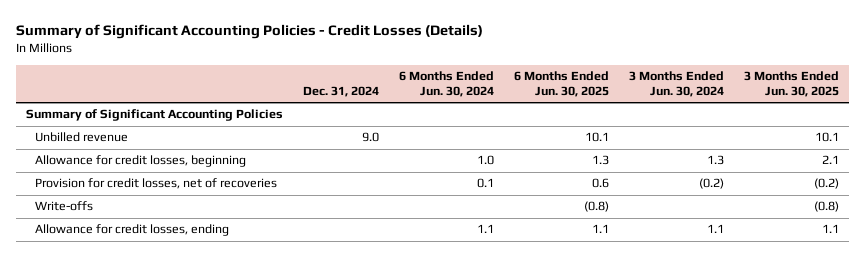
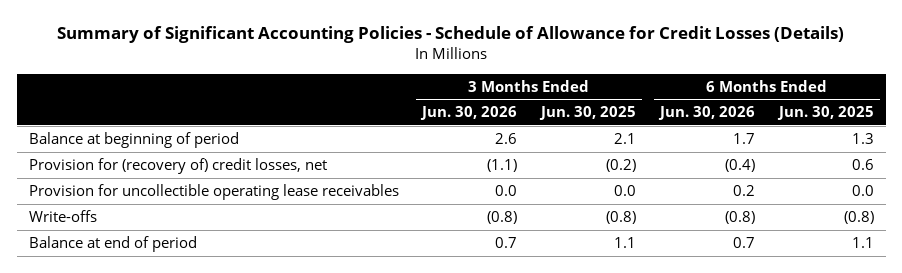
- Summary of Significant Accounting Policies - Credit Losses (Details)
+ Summary of Significant Accounting Policies - Schedule of Allowance for Credit Losses (Details)
- | Dec. 31, 2024 | 6 Months Ended Jun. 30, 2024 | 6 Months Ended Jun. 30, 2025 | 3 Months Ended Jun. 30, 2024 | 3 Months Ended Jun. 30, 2025
+ | 3 Months Ended Jun. 30, 2026 | 3 Months Ended Jun. 30, 2025 | 6 Months Ended Jun. 30, 2026 | 6 Months Ended Jun. 30, 2025
- Summary of Significant Accounting Policies
- Unbilled revenue | 9.0 | | 10.1 | | 10.1
- Allowance for credit losses, beginning | | 1.0 | 1.3 | 1.3 | 2.1
- Provision for credit losses, net of recoveries | | 0.1 | 0.6 | (0.2) | (0.2)
+ Balance at beginning of period | 2.6 | 2.1 | 1.7 | 1.3
+ Provision for (recovery of) credit losses, net | (1.1) | (0.2) | (0.4) | 0.6
+ Provision for uncollectible operating lease receivables | 0.0 | 0.0 | 0.2 | 0.0
- Allowance for credit losses, ending | | 1.1 | 1.1 | 1.1 | 1.1
+ Balance at end of period | 0.7 | 1.1 | 0.7 | 1.1

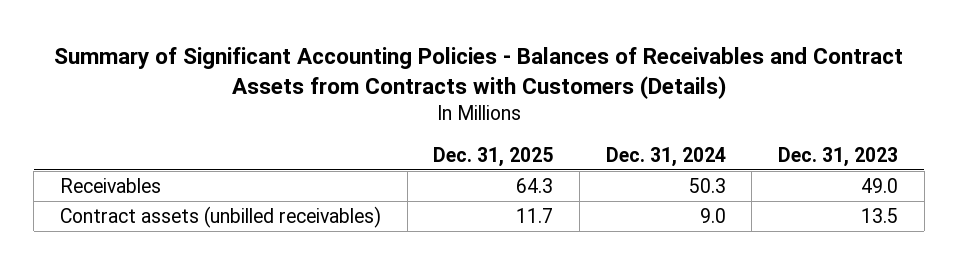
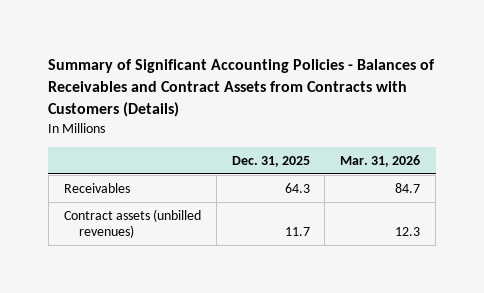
- | Dec. 31, 2025 | Dec. 31, 2024 | Dec. 31, 2023
+ | Dec. 31, 2025 | Mar. 31, 2026
- Contract assets (unbilled receivables) | 11.7 | 9.0 | 13.5
+ Contract assets (unbilled revenues) | 11.7 | 12.3

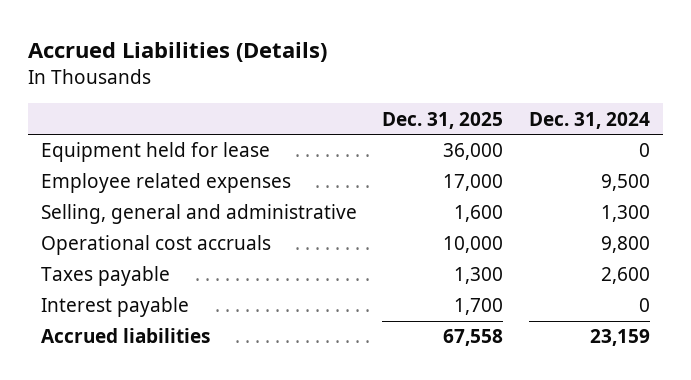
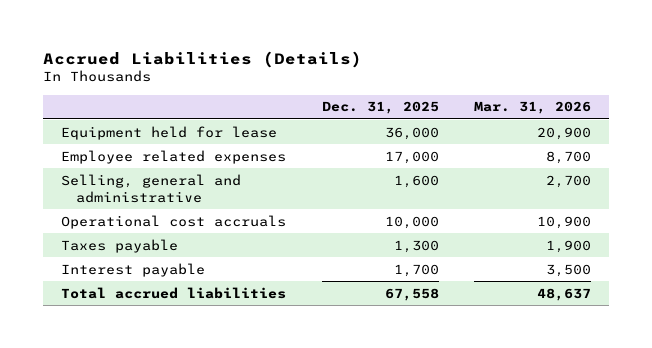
- | Dec. 31, 2025 | Dec. 31, 2024
+ | Dec. 31, 2025 | Mar. 31, 2026
- Accrued liabilities | 67,558 | 23,159
+ Total accrued liabilities | 67,558 | 48,637

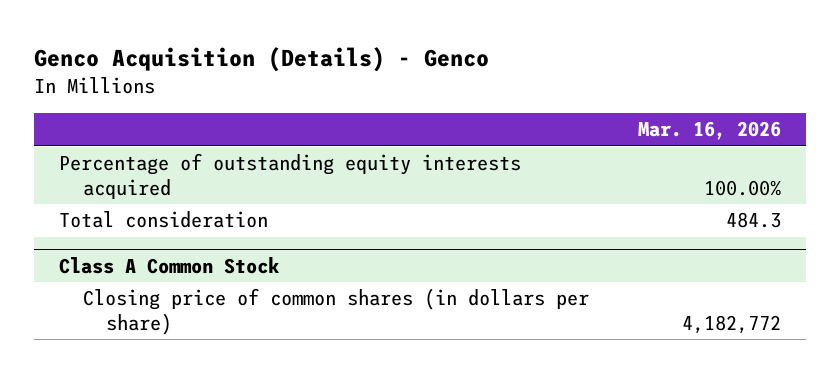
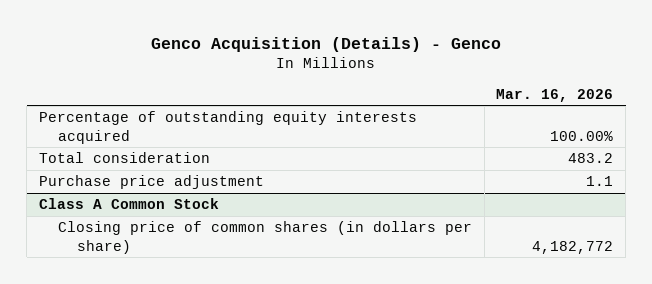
- Total consideration | 484.3
+ Total consideration | 483.2
+ Purchase price adjustment | 1.1

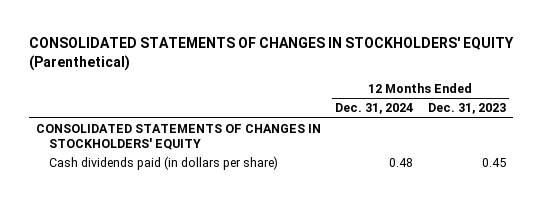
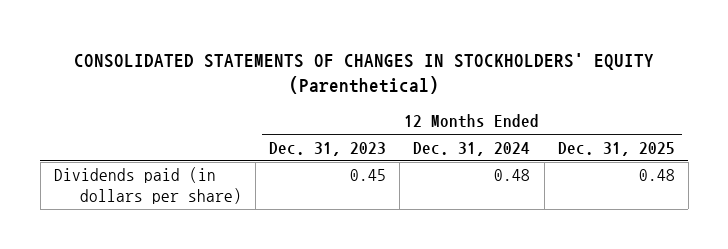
- | 12 Months Ended Dec. 31, 2024 | 12 Months Ended Dec. 31, 2023
+ | 12 Months Ended Dec. 31, 2023 | 12 Months Ended Dec. 31, 2024 | 12 Months Ended Dec. 31, 2025
- CONSOLIDATED STATEMENTS OF CHANGES IN STOCKHOLDERS' EQUITY
- Cash dividends paid (in dollars per share) | 0.48 | 0.45
+ Dividends paid (in dollars per share) | 0.45 | 0.48 | 0.48

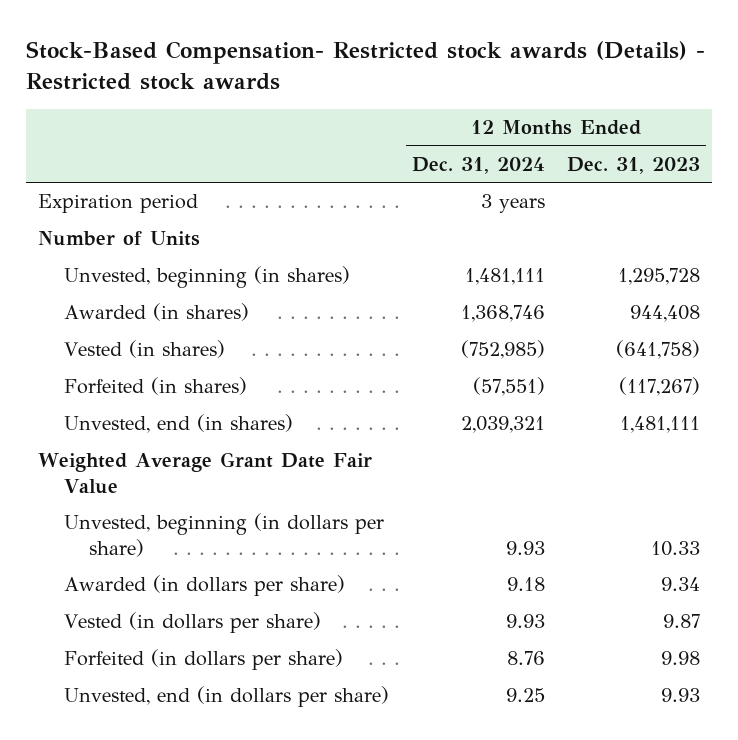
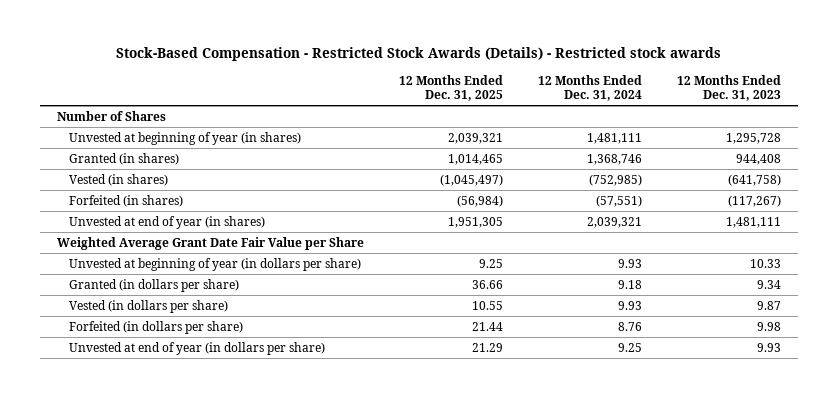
- Stock-Based Compensation- Restricted stock awards (Details) - Restricted stock awards
+ Stock-Based Compensation - Restricted Stock Awards (Details) - Restricted stock awards
- | 12 Months Ended Dec. 31, 2024 | 12 Months Ended Dec. 31, 2023
+ | 12 Months Ended Dec. 31, 2025 | 12 Months Ended Dec. 31, 2024 | 12 Months Ended Dec. 31, 2023
- Expiration period | 3 years |
- Number of Units
- Unvested, beginning (in shares) | 1,481,111 | 1,295,728
- Awarded (in shares) | 1,368,746 | 944,408
+ Number of Shares
+ Unvested at beginning of year (in shares) | 2,039,321 | 1,481,111 | 1,295,728
+ Granted (in shares) | 1,014,465 | 1,368,746 | 944,408
- Unvested, end (in shares) | 2,039,321 | 1,481,111
- Weighted Average Grant Date Fair Value
- Unvested, beginning (in dollars per share) | 9.93 | 10.33
- Awarded (in dollars per share) | 9.18 | 9.34
+ Unvested at end of year (in shares) | 1,951,305 | 2,039,321 | 1,481,111
+ Weighted Average Grant Date Fair Value per Share
+ Unvested at beginning of year (in dollars per share) | 9.25 | 9.93 | 10.33
+ Granted (in dollars per share) | 36.66 | 9.18 | 9.34
- Unvested, end (in dollars per share) | 9.25 | 9.93
+ Unvested at end of year (in dollars per share) | 21.29 | 9.25 | 9.93

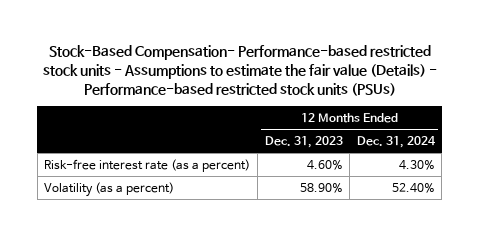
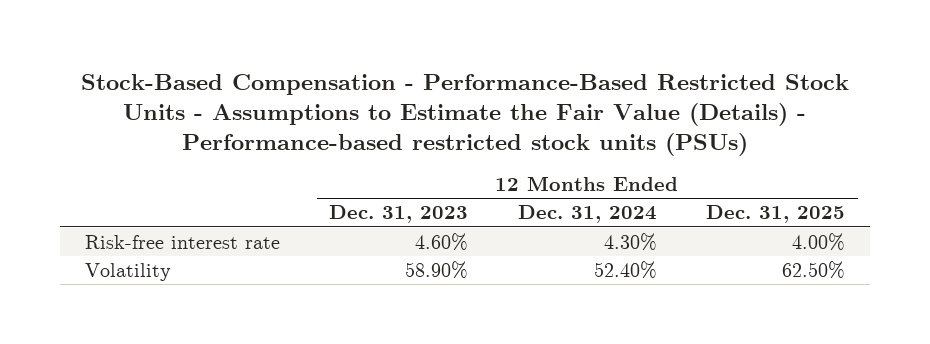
- Stock-Based Compensation- Performance-based restricted stock units - Assumptions to estimate the fair value (Details) - Performance-based restricted stock units (PSUs)
+ Stock-Based Compensation - Performance-Based Restricted Stock Units - Assumptions to Estimate the Fair Value (Details) - Performance-based restricted stock units (PSUs)
- | 12 Months Ended Dec. 31, 2023 | 12 Months Ended Dec. 31, 2024
+ | 12 Months Ended Dec. 31, 2023 | 12 Months Ended Dec. 31, 2024 | 12 Months Ended Dec. 31, 2025
- Risk-free interest rate (as a percent) | 4.60% | 4.30%
- Volatility (as a percent) | 58.90% | 52.40%
+ Risk-free interest rate | 4.60% | 4.30% | 4.00%
+ Volatility | 58.90% | 52.40% | 62.50%

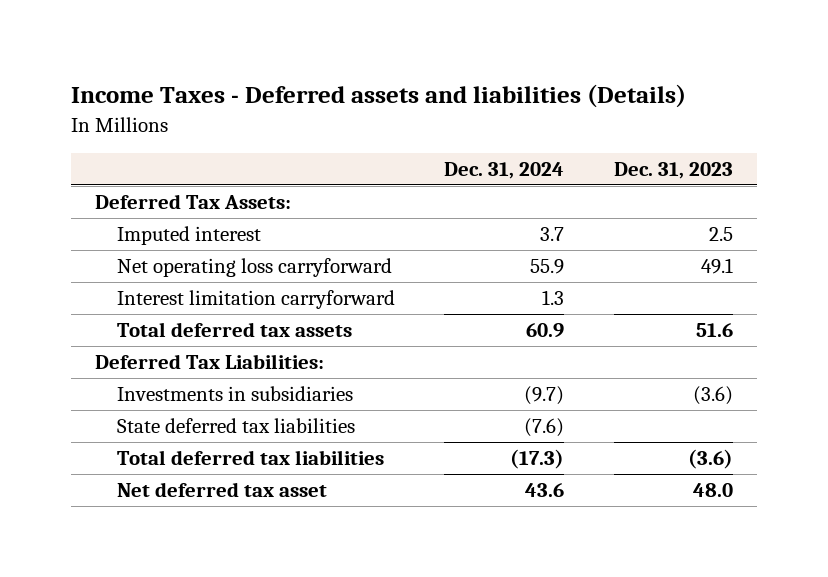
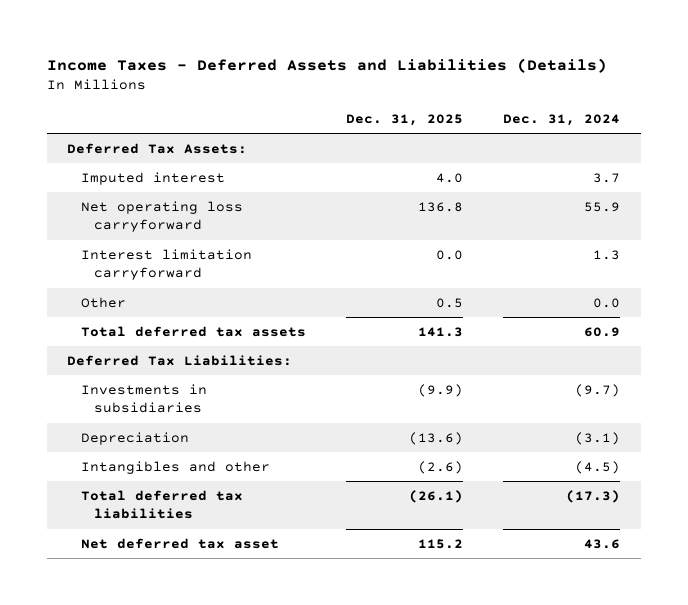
- Income Taxes - Deferred assets and liabilities (Details)
+ Income Taxes - Deferred Assets and Liabilities (Details)
- | Dec. 31, 2024 | Dec. 31, 2023
+ | Dec. 31, 2025 | Dec. 31, 2024
+ Other | 0.5 | 0.0
- State deferred tax liabilities | (7.6) |
+ Depreciation | (13.6) | (3.1)
+ Intangibles and other | (2.6) | (4.5)

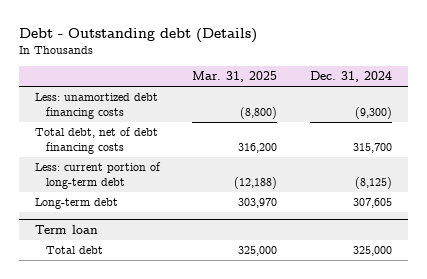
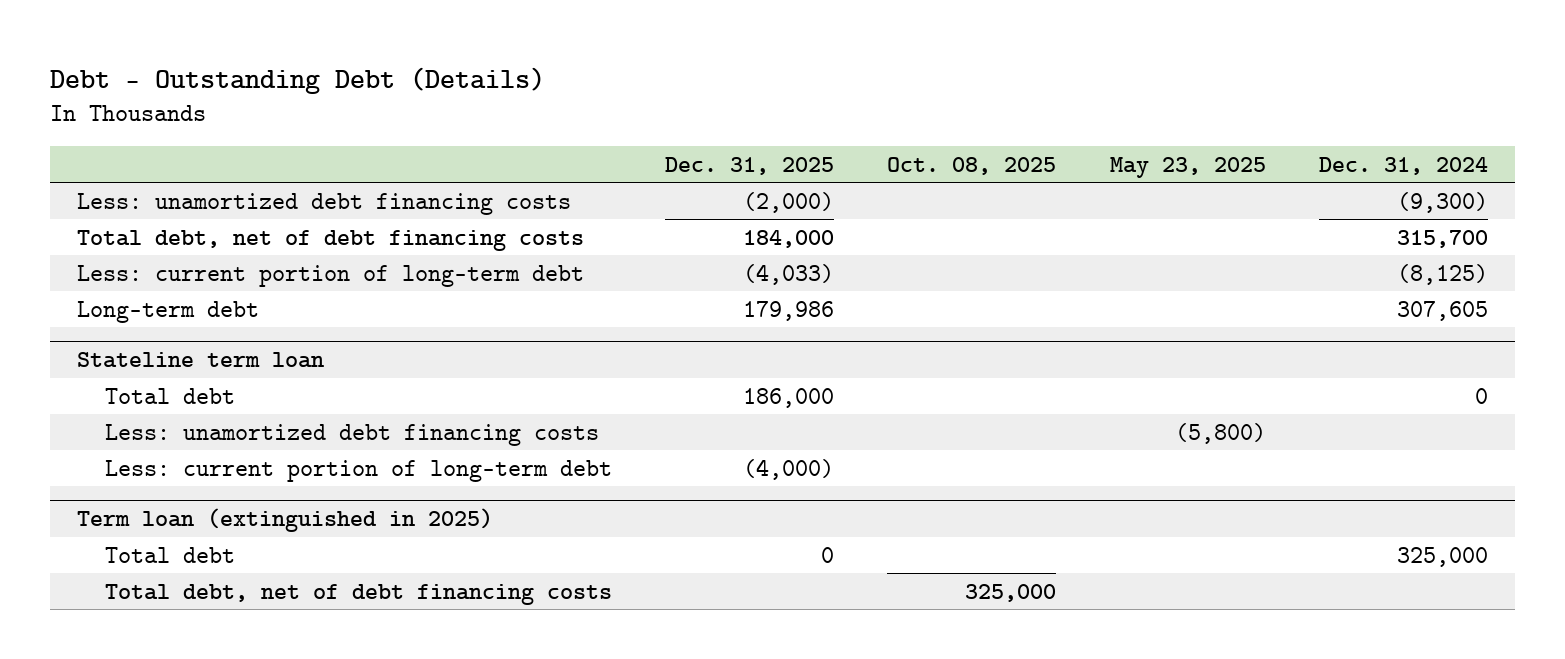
- Debt - Outstanding debt (Details)
+ Debt - Outstanding Debt (Details)
- | Mar. 31, 2025 | Dec. 31, 2024
+ | Dec. 31, 2025 | Oct. 08, 2025 | May 23, 2025 | Dec. 31, 2024
- Term loan
+ Stateline term loan
+ Total debt | 186,000 | | | 0
+ Less: unamortized debt financing costs | | | (5,800) |
+ Less: current portion of long-term debt | (4,000) | | |
+ Term loan (extinguished in 2025)
+ Total debt, net of debt financing costs | | 325,000 | |

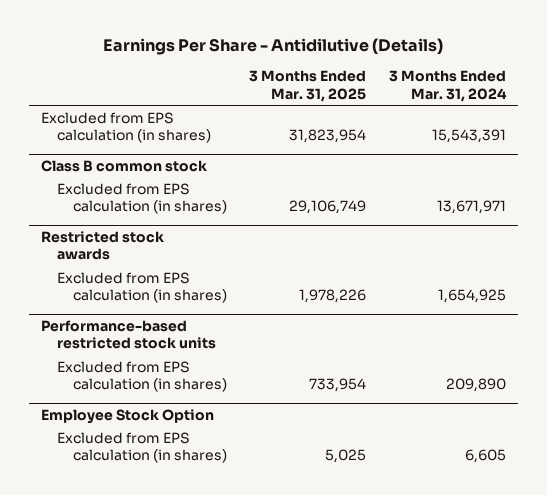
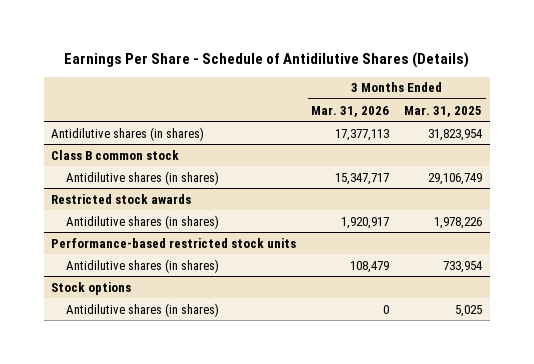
- Earnings Per Share - Antidilutive (Details)
+ Earnings Per Share - Schedule of Antidilutive Shares (Details)
- | 3 Months Ended Mar. 31, 2025 | 3 Months Ended Mar. 31, 2024
+ | 3 Months Ended Mar. 31, 2026 | 3 Months Ended Mar. 31, 2025
- Excluded from EPS calculation (in shares) | 31,823,954 | 15,543,391
+ Antidilutive shares (in shares) | 17,377,113 | 31,823,954
@ Class B common stock
- Excluded from EPS calculation (in shares) | 29,106,749 | 13,671,971
+ Antidilutive shares (in shares) | 15,347,717 | 29,106,749
@ Restricted stock awards
- Excluded from EPS calculation (in shares) | 1,978,226 | 1,654,925
+ Antidilutive shares (in shares) | 1,920,917 | 1,978,226
@ Performance-based restricted stock units
- Excluded from EPS calculation (in shares) | 733,954 | 209,890
- Employee Stock Option
- Excluded from EPS calculation (in shares) | 5,025 | 6,605
@ Performance-based restricted stock units
+ Antidilutive shares (in shares) | 108,479 | 733,954
+ Stock options
+ Antidilutive shares (in shares) | 0 | 5,025

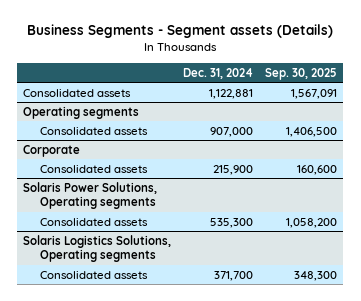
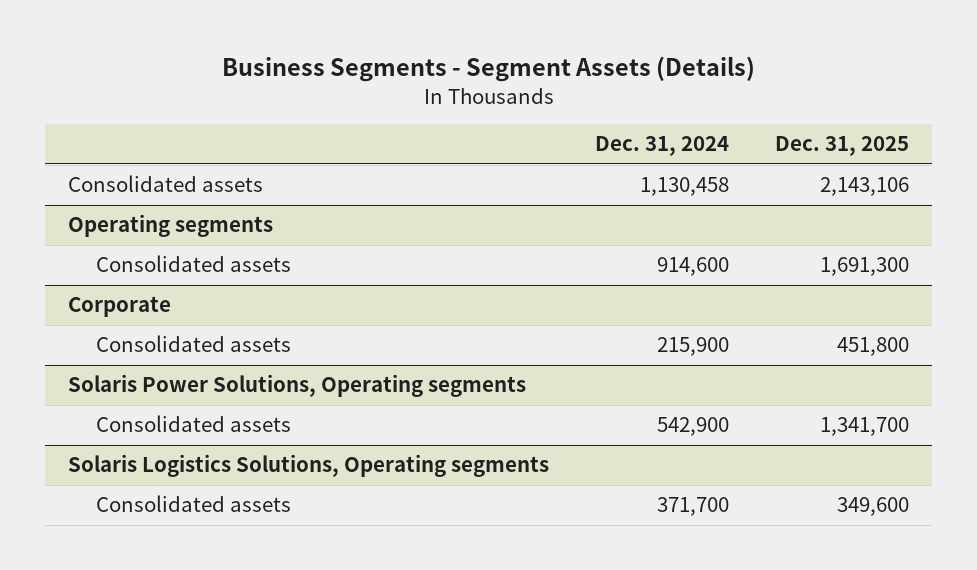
- Business Segments - Segment assets (Details)
+ Business Segments - Segment Assets (Details)
- | Dec. 31, 2024 | Sep. 30, 2025
+ | Dec. 31, 2024 | Dec. 31, 2025
- Consolidated assets | 1,122,881 | 1,567,091
+ Consolidated assets | 1,130,458 | 2,143,106
@ Operating segments
- Consolidated assets | 907,000 | 1,406,500
+ Consolidated assets | 914,600 | 1,691,300
@ Solaris Power Solutions, Operating segments
- Consolidated assets | 535,300 | 1,058,200
+ Consolidated assets | 542,900 | 1,341,700

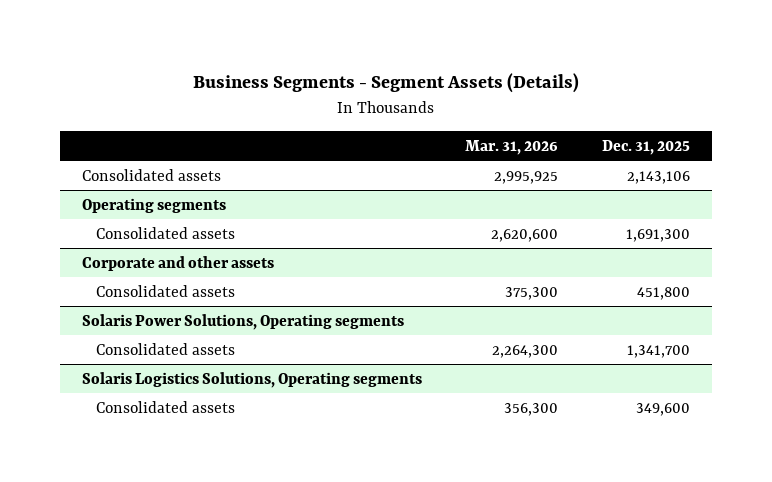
- | Dec. 31, 2024 | Dec. 31, 2025
+ | Mar. 31, 2026 | Dec. 31, 2025
- Corporate
+ Corporate and other assets

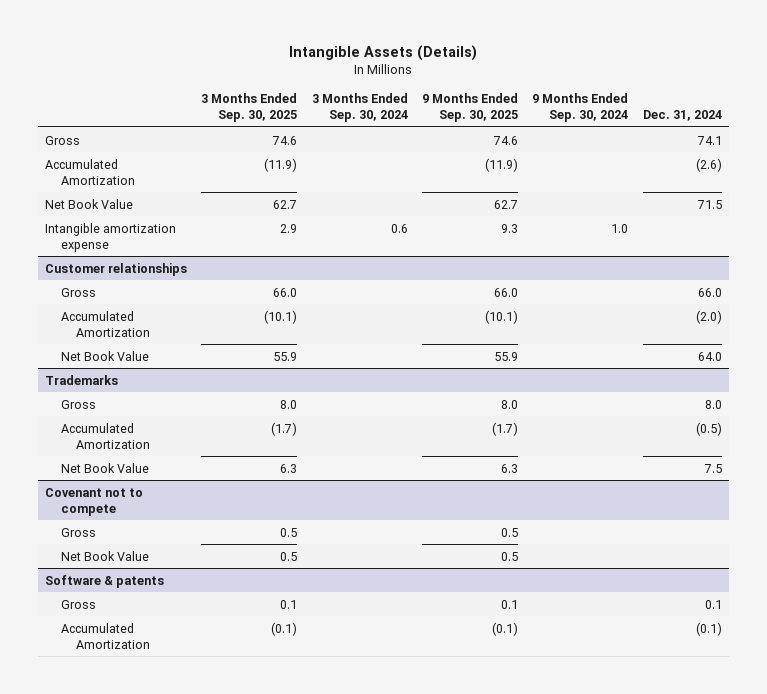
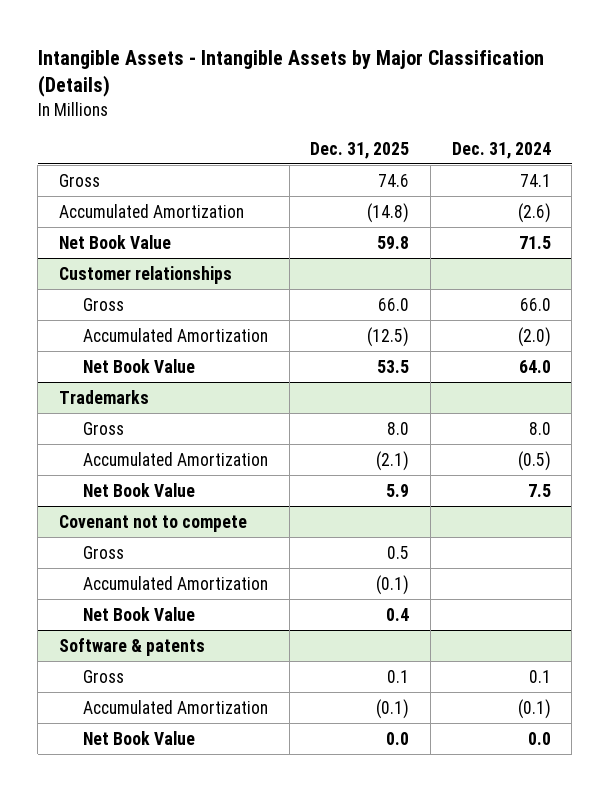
- Intangible Assets (Details)
+ Intangible Assets - Intangible Assets by Major Classification (Details)
- | 3 Months Ended Sep. 30, 2025 | 3 Months Ended Sep. 30, 2024 | 9 Months Ended Sep. 30, 2025 | 9 Months Ended Sep. 30, 2024 | Dec. 31, 2024
+ | Dec. 31, 2025 | Dec. 31, 2024
- Intangible amortization expense | 2.9 | 0.6 | 9.3 | 1.0 |
@ Covenant not to compete
+ Accumulated Amortization | (0.1) |
@ Software & patents
+ Net Book Value | 0.0 | 0.0

